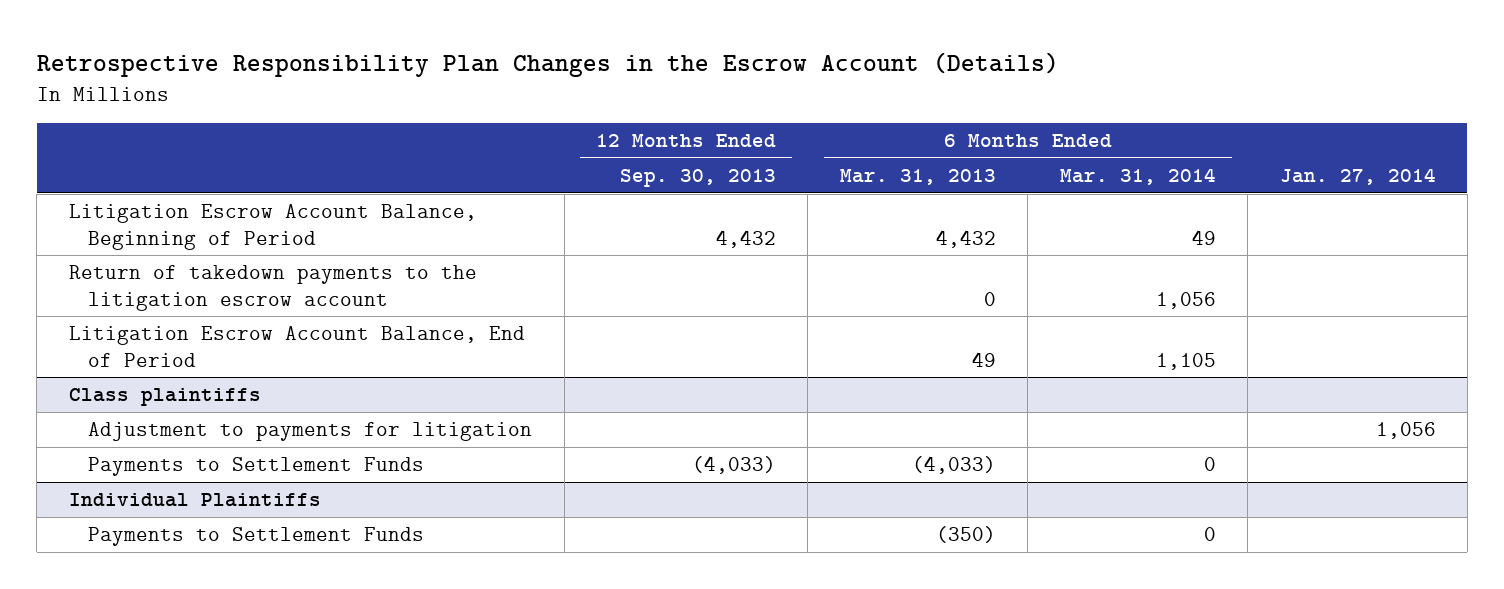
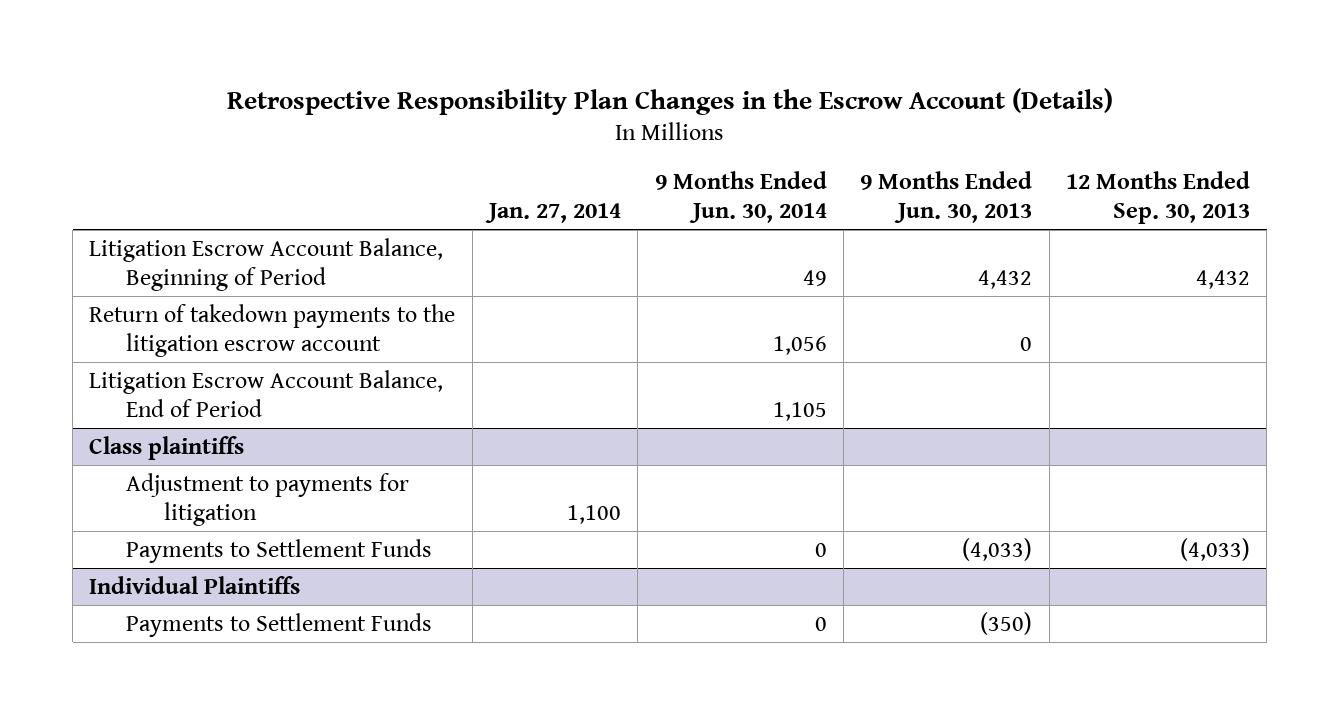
- | 12 Months Ended Sep. 30, 2013 | 6 Months Ended Mar. 31, 2013 | 6 Months Ended Mar. 31, 2014 | Jan. 27, 2014
+ | Jan. 27, 2014 | 9 Months Ended Jun. 30, 2014 | 9 Months Ended Jun. 30, 2013 | 12 Months Ended Sep. 30, 2013
@ Class plaintiffs
- Adjustment to payments for litigation | | | | 1,056
+ Adjustment to payments for litigation | 1,100 | | |

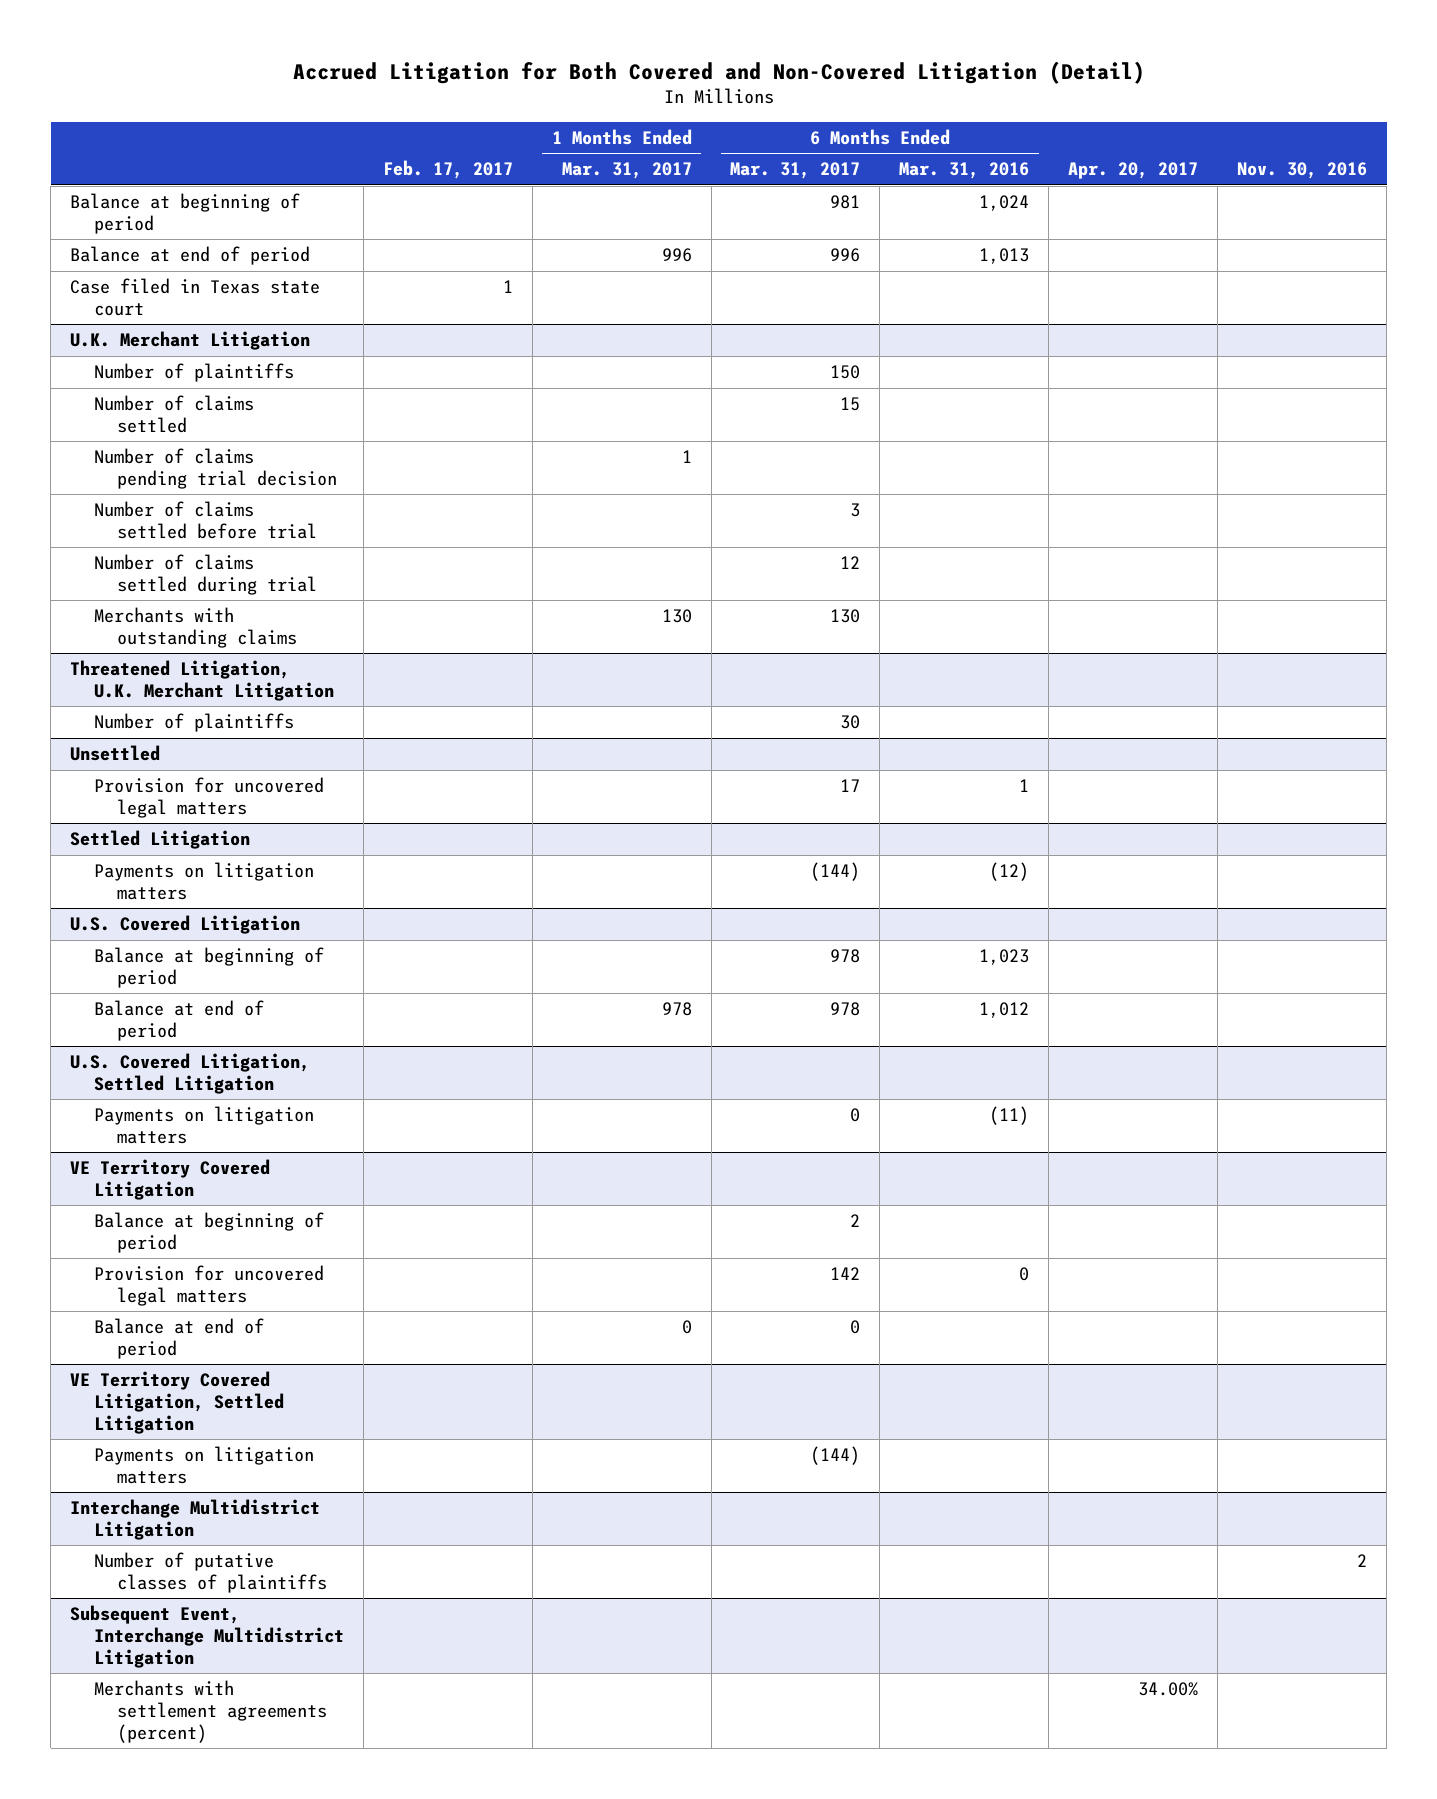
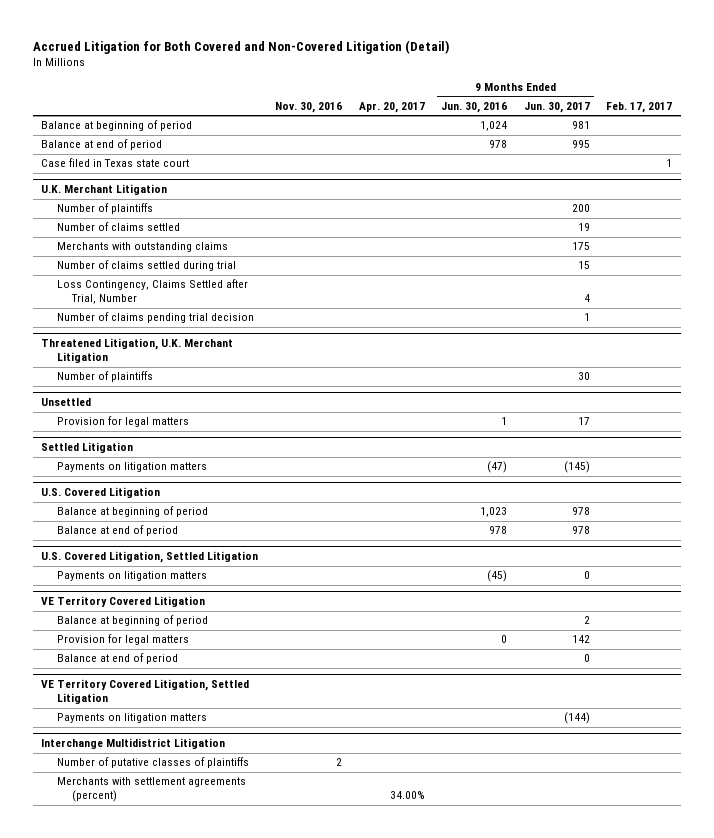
- | Feb. 17, 2017 | 1 Months Ended Mar. 31, 2017 | 6 Months Ended Mar. 31, 2017 | 6 Months Ended Mar. 31, 2016 | Apr. 20, 2017 | Nov. 30, 2016
+ | Nov. 30, 2016 | Apr. 20, 2017 | 9 Months Ended Jun. 30, 2016 | 9 Months Ended Jun. 30, 2017 | Feb. 17, 2017
@ U.K. Merchant Litigation
- Number of claims settled before trial | | | 3 | | |
moved down: Number of claims settled during trial | | | | 15 |
+ Loss Contingency, Claims Settled after Trial, Number | | | | 4 |
moved down: Number of claims pending trial decision | | | | 1 |
@ Unsettled
- Provision for uncovered legal matters | | | 17 | 1 | |
+ Provision for legal matters | | | 1 | 17 |
@ VE Territory Covered Litigation
- Provision for uncovered legal matters | | | 142 | 0 | |
+ Provision for legal matters | | | 0 | 142 |
- Subsequent Event, Interchange Multidistrict Litigation
- Merchants with settlement agreements (percent) | | | | | 34.00% |
@ Interchange Multidistrict Litigation
+ Merchants with settlement agreements (percent) | | 34.00% | | |

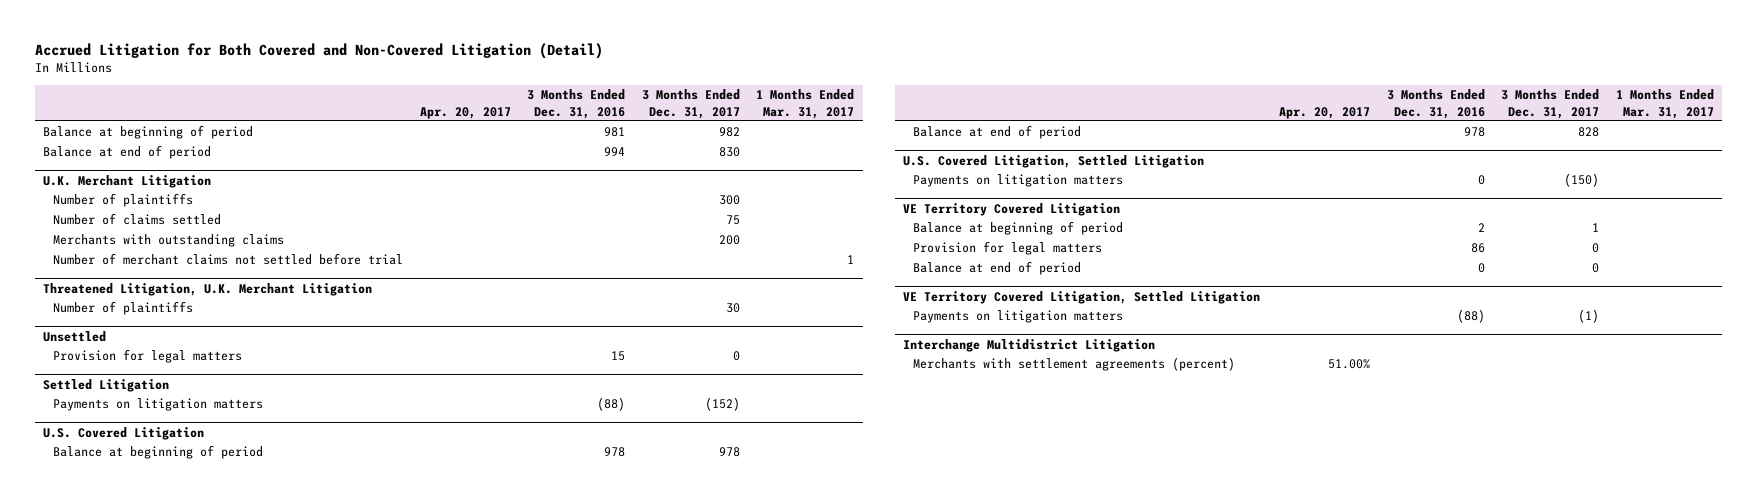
- | Nov. 30, 2016 | Apr. 20, 2017 | 9 Months Ended Jun. 30, 2016 | 9 Months Ended Jun. 30, 2017 | Feb. 17, 2017
+ | Apr. 20, 2017 | 3 Months Ended Dec. 31, 2016 | 3 Months Ended Dec. 31, 2017 | 1 Months Ended Mar. 31, 2017
- Case filed in Texas state court | | | | | 1
@ U.K. Merchant Litigation
- Number of claims settled during trial | | | | 15 |
- Loss Contingency, Claims Settled after Trial, Number | | | | 4 |
- Number of claims pending trial decision | | | | 1 |
+ Number of merchant claims not settled before trial | | | | 1
@ Interchange Multidistrict Litigation
- Number of putative classes of plaintiffs | 2 | | | |
- Merchants with settlement agreements (percent) | | 34.00% | | |
+ Merchants with settlement agreements (percent) | 51.00% | | |

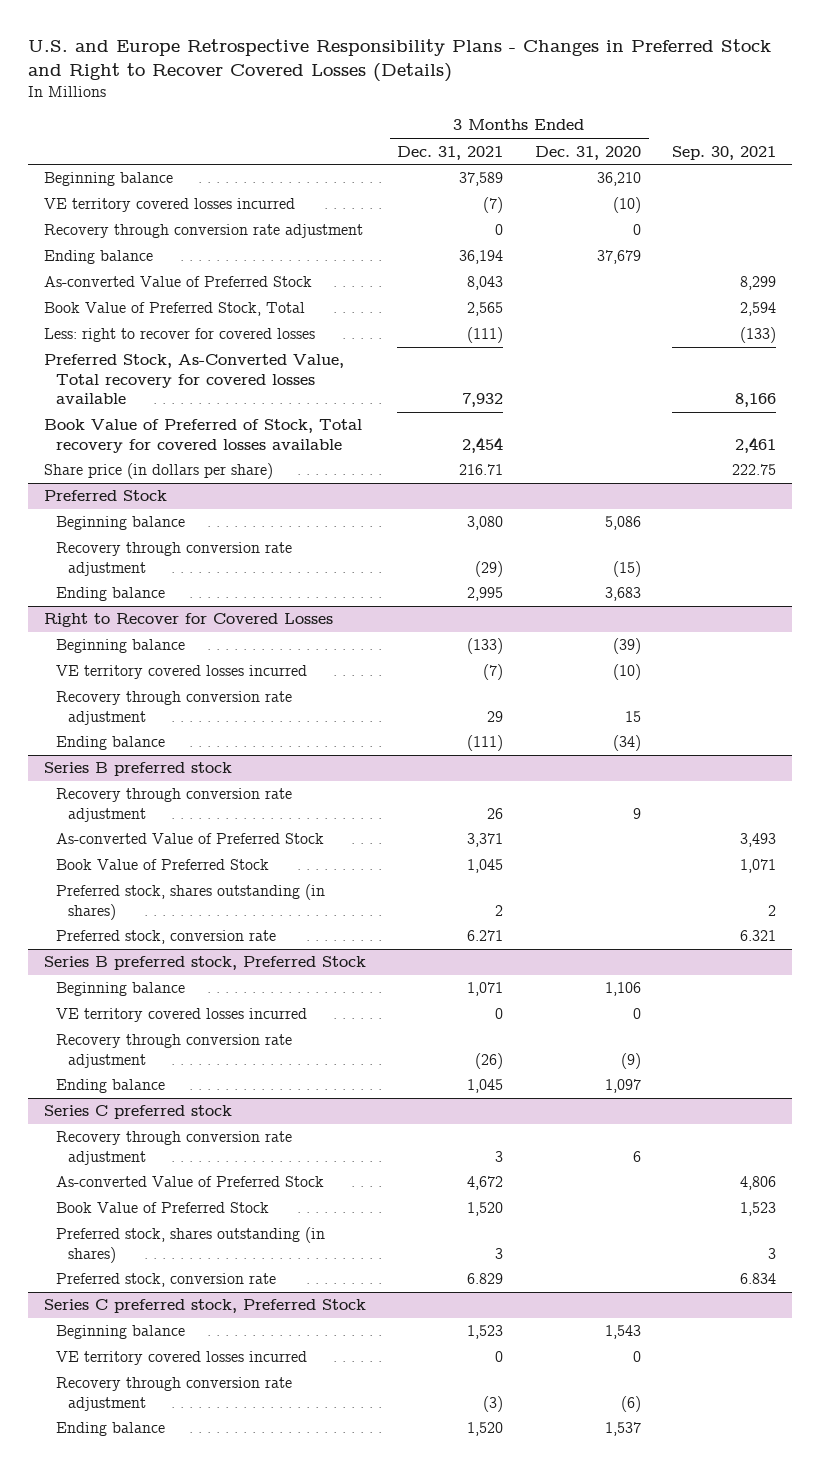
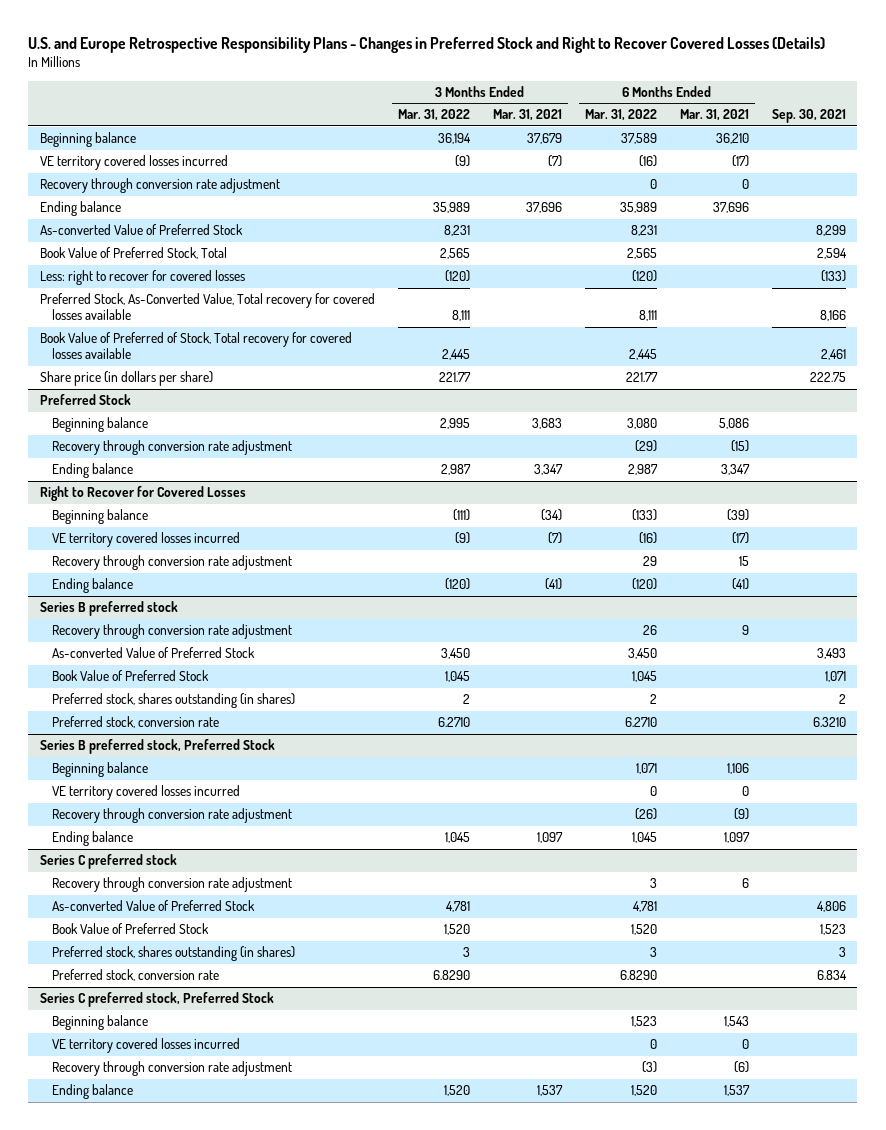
- | 3 Months Ended Dec. 31, 2021 | 3 Months Ended Dec. 31, 2020 | Sep. 30, 2021
+ | 3 Months Ended Mar. 31, 2022 | 3 Months Ended Mar. 31, 2021 | 6 Months Ended Mar. 31, 2022 | 6 Months Ended Mar. 31, 2021 | Sep. 30, 2021
@ Series B preferred stock
- Preferred stock, conversion rate | 6.271 | | 6.321
+ Preferred stock, conversion rate | 6.2710 | | 6.2710 | | 6.3210

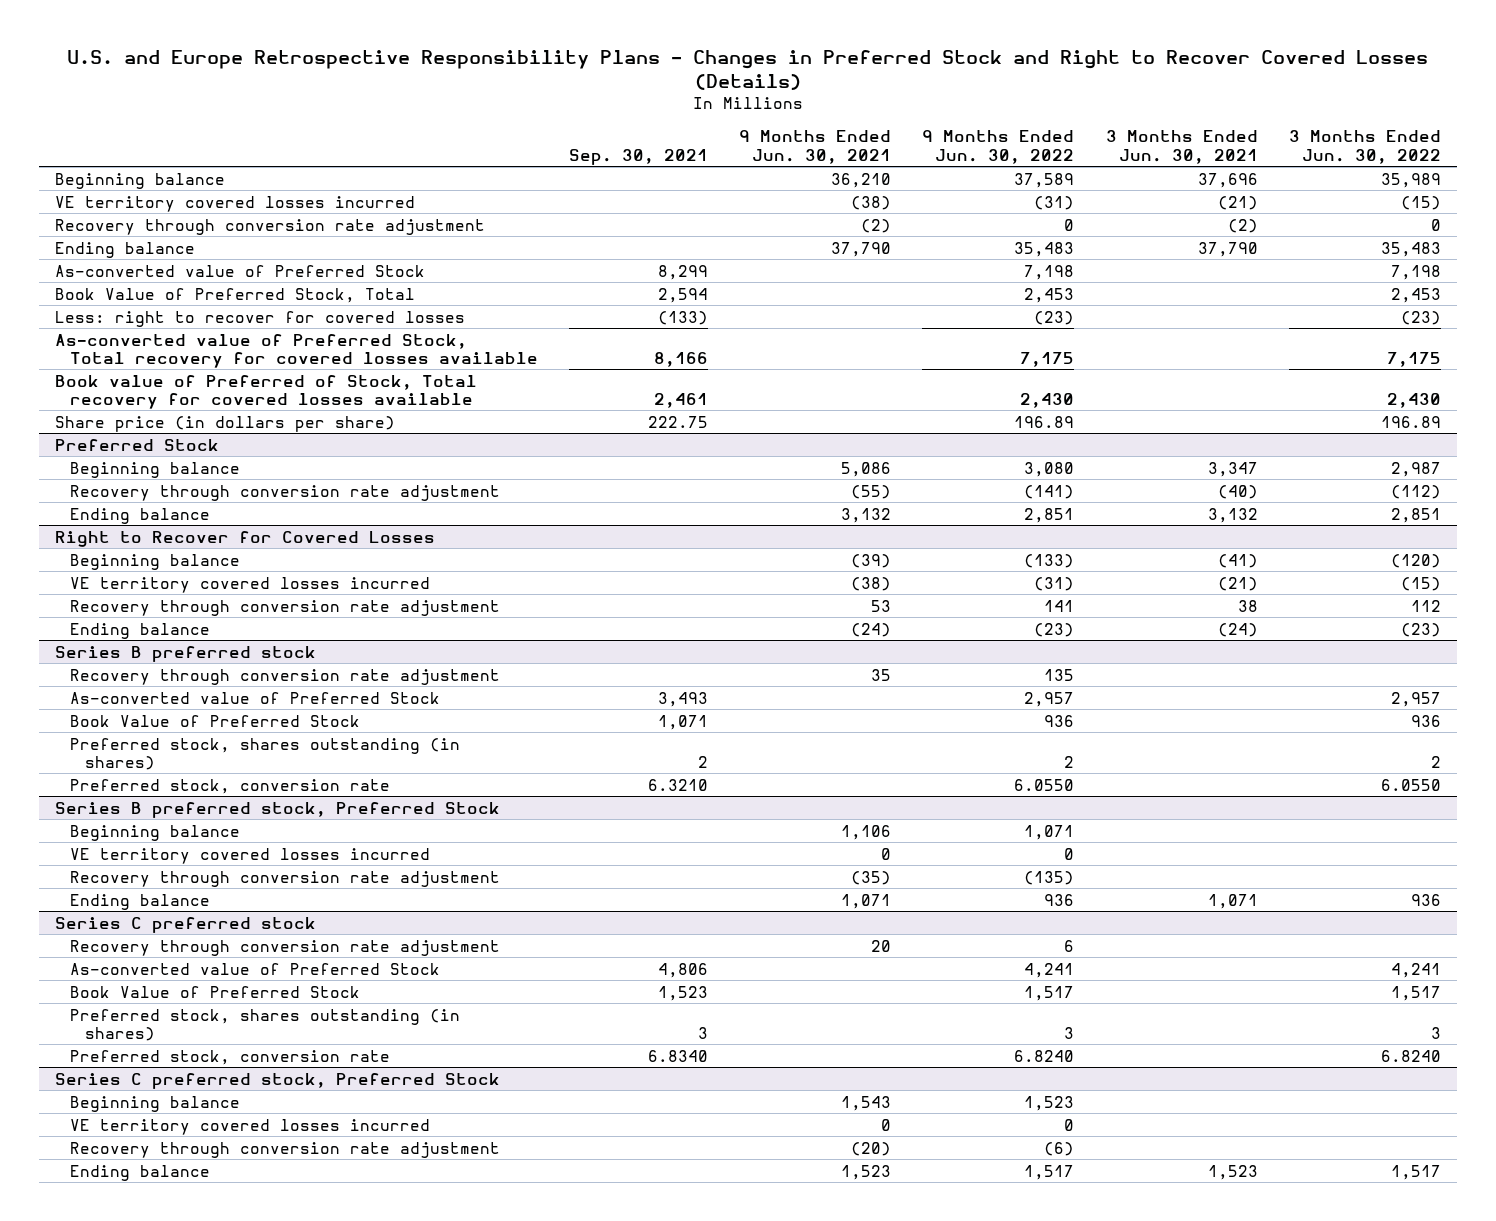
- | 3 Months Ended Mar. 31, 2022 | 3 Months Ended Mar. 31, 2021 | 6 Months Ended Mar. 31, 2022 | 6 Months Ended Mar. 31, 2021 | Sep. 30, 2021
+ | Sep. 30, 2021 | 9 Months Ended Jun. 30, 2021 | 9 Months Ended Jun. 30, 2022 | 3 Months Ended Jun. 30, 2021 | 3 Months Ended Jun. 30, 2022
- As-converted Value of Preferred Stock | 8,231 | | 8,231 | | 8,299
+ As-converted value of Preferred Stock | 8,299 | | 7,198 | | 7,198
- Preferred Stock, As-Converted Value, Total recovery for covered losses available | 8,111 | | 8,111 | | 8,166
- Book Value of Preferred of Stock, Total recovery for covered losses available | 2,445 | | 2,445 | | 2,461
+ As-converted value of Preferred Stock, Total recovery for covered losses available | 8,166 | | 7,175 | | 7,175
+ Book value of Preferred of Stock, Total recovery for covered losses available | 2,461 | | 2,430 | | 2,430
@ Series B preferred stock
- As-converted Value of Preferred Stock | 3,450 | | 3,450 | | 3,493
+ As-converted value of Preferred Stock | 3,493 | | 2,957 | | 2,957
@ Series C preferred stock
- As-converted Value of Preferred Stock | 4,781 | | 4,781 | | 4,806
+ As-converted value of Preferred Stock | 4,806 | | 4,241 | | 4,241
- Preferred stock, conversion rate | 6.8290 | | 6.8290 | | 6.834
+ Preferred stock, conversion rate | 6.8340 | | 6.8240 | | 6.8240

